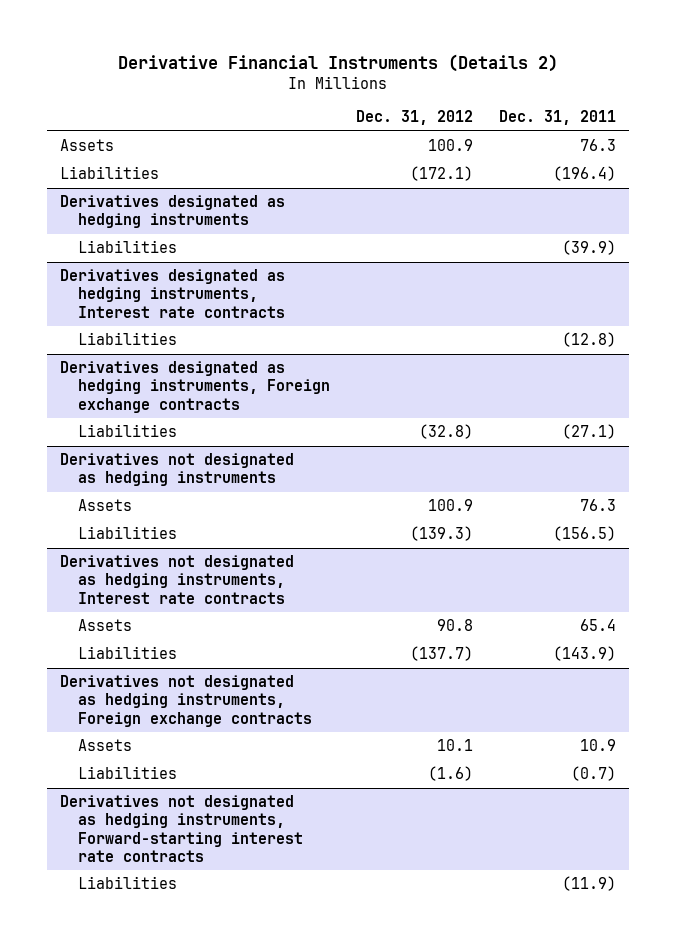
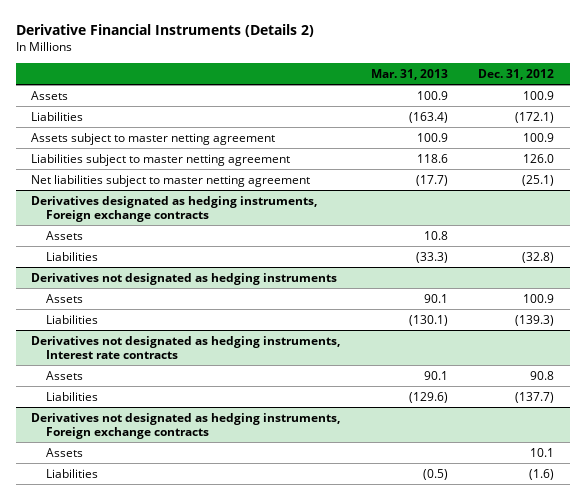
- | Dec. 31, 2012 | Dec. 31, 2011
+ | Mar. 31, 2013 | Dec. 31, 2012
- Derivatives designated as hedging instruments
- Liabilities | | (39.9)
- Derivatives designated as hedging instruments, Interest rate contracts
- Liabilities | | (12.8)
+ Assets subject to master netting agreement | 100.9 | 100.9
+ Liabilities subject to master netting agreement | 118.6 | 126.0
+ Net liabilities subject to master netting agreement | (17.7) | (25.1)
@ Derivatives designated as hedging instruments, Foreign exchange contracts
+ Assets | 10.8 |
- Derivatives not designated as hedging instruments, Forward-starting interest rate contracts
- Liabilities | | (11.9)

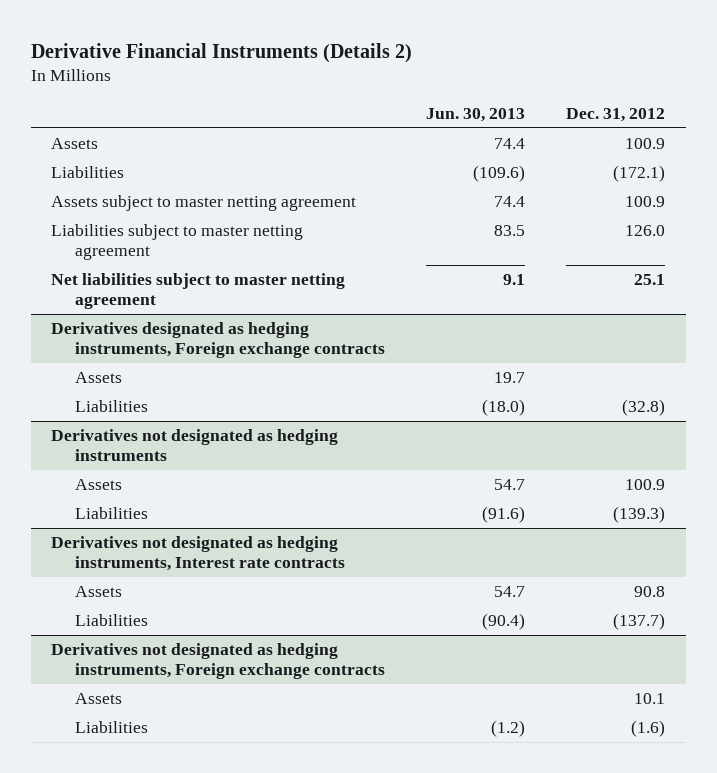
- | Mar. 31, 2013 | Dec. 31, 2012
+ | Jun. 30, 2013 | Dec. 31, 2012
- Net liabilities subject to master netting agreement | (17.7) | (25.1)
+ Net liabilities subject to master netting agreement | 9.1 | 25.1

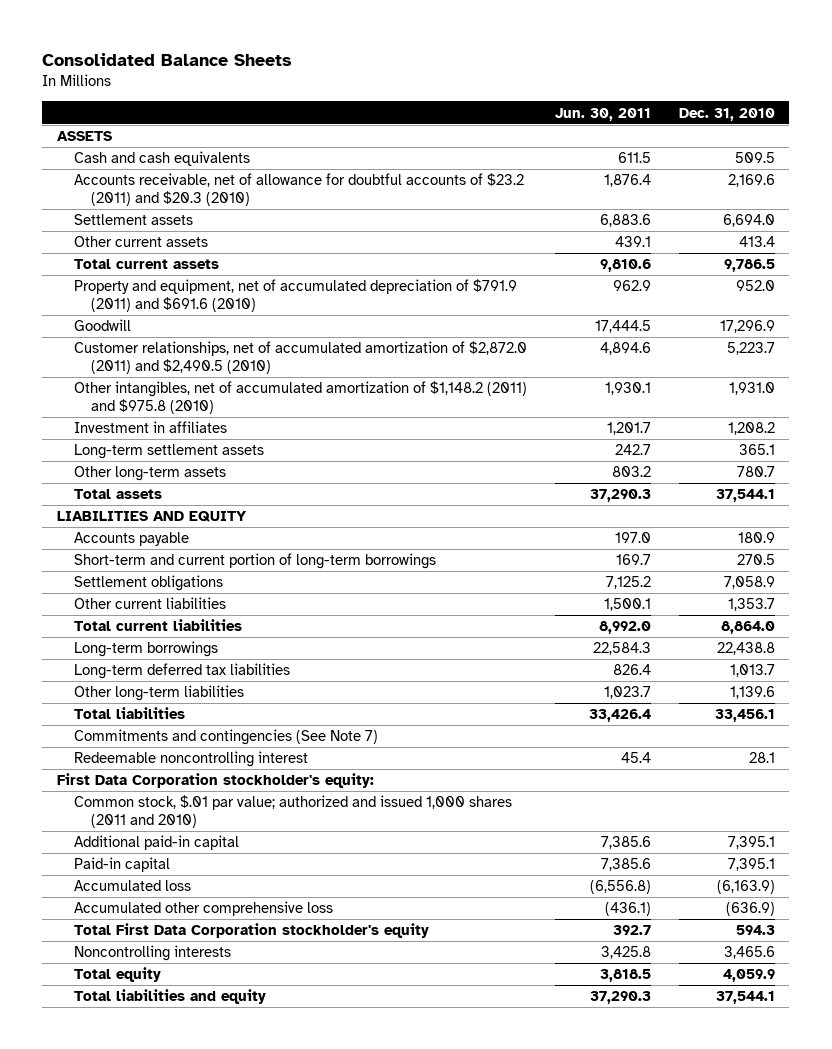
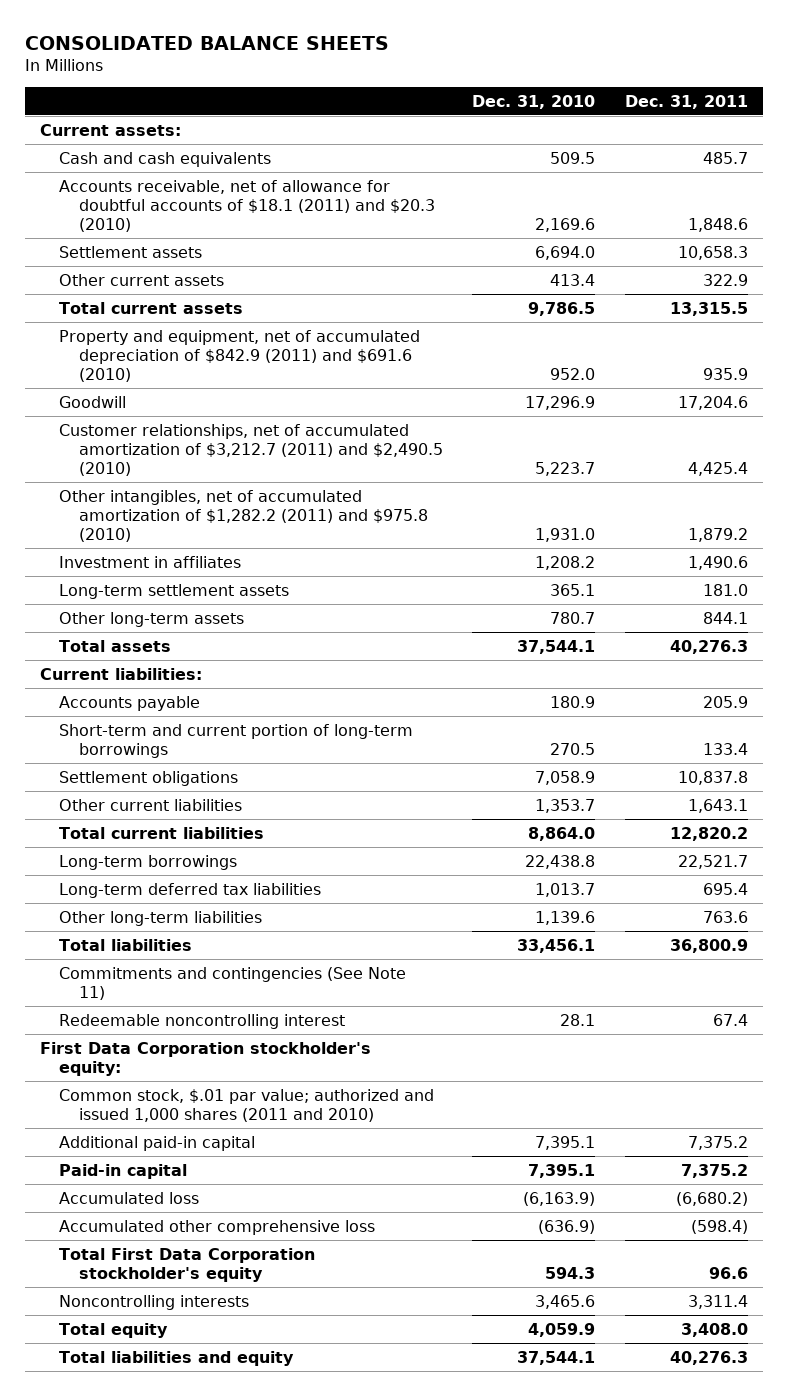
- Consolidated Balance Sheets
+ CONSOLIDATED BALANCE SHEETS
- | Jun. 30, 2011 | Dec. 31, 2010
+ | Dec. 31, 2010 | Dec. 31, 2011
- ASSETS
+ Current assets:
- Accounts receivable, net of allowance for doubtful accounts of $23.2 (2011) and $20.3 (2010) | 1,876.4 | 2,169.6
+ Accounts receivable, net of allowance for doubtful accounts of $18.1 (2011) and $20.3 (2010) | 2,169.6 | 1,848.6
- Property and equipment, net of accumulated depreciation of $791.9 (2011) and $691.6 (2010) | 962.9 | 952.0
+ Property and equipment, net of accumulated depreciation of $842.9 (2011) and $691.6 (2010) | 952.0 | 935.9
- Customer relationships, net of accumulated amortization of $2,872.0 (2011) and $2,490.5 (2010) | 4,894.6 | 5,223.7
- Other intangibles, net of accumulated amortization of $1,148.2 (2011) and $975.8 (2010) | 1,930.1 | 1,931.0
+ Customer relationships, net of accumulated amortization of $3,212.7 (2011) and $2,490.5 (2010) | 5,223.7 | 4,425.4
+ Other intangibles, net of accumulated amortization of $1,282.2 (2011) and $975.8 (2010) | 1,931.0 | 1,879.2
- LIABILITIES AND EQUITY
+ Current liabilities:
- Commitments and contingencies (See Note 7)
+ Commitments and contingencies (See Note 11)

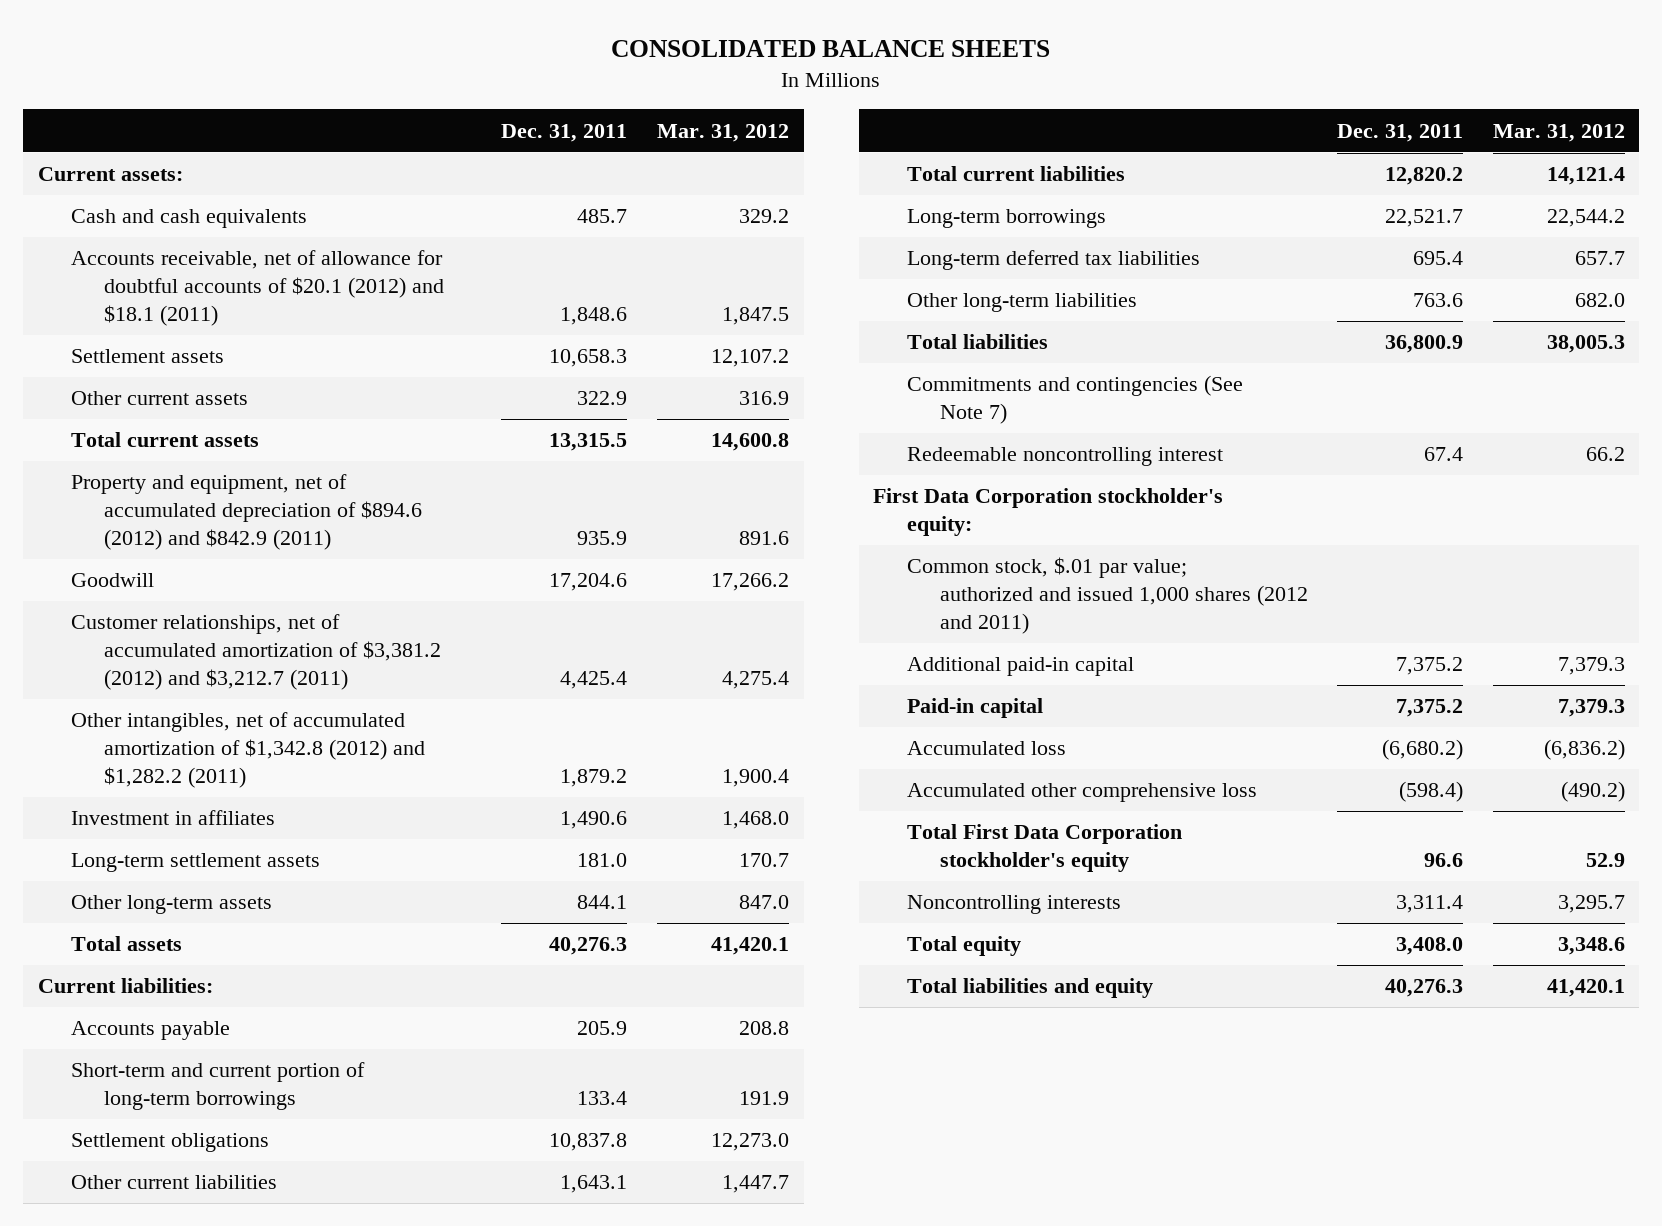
- | Dec. 31, 2010 | Dec. 31, 2011
+ | Dec. 31, 2011 | Mar. 31, 2012
- Accounts receivable, net of allowance for doubtful accounts of $18.1 (2011) and $20.3 (2010) | 2,169.6 | 1,848.6
+ Accounts receivable, net of allowance for doubtful accounts of $20.1 (2012) and $18.1 (2011) | 1,848.6 | 1,847.5
- Property and equipment, net of accumulated depreciation of $842.9 (2011) and $691.6 (2010) | 952.0 | 935.9
+ Property and equipment, net of accumulated depreciation of $894.6 (2012) and $842.9 (2011) | 935.9 | 891.6
- Customer relationships, net of accumulated amortization of $3,212.7 (2011) and $2,490.5 (2010) | 5,223.7 | 4,425.4
- Other intangibles, net of accumulated amortization of $1,282.2 (2011) and $975.8 (2010) | 1,931.0 | 1,879.2
+ Customer relationships, net of accumulated amortization of $3,381.2 (2012) and $3,212.7 (2011) | 4,425.4 | 4,275.4
+ Other intangibles, net of accumulated amortization of $1,342.8 (2012) and $1,282.2 (2011) | 1,879.2 | 1,900.4
- Commitments and contingencies (See Note 11)
+ Commitments and contingencies (See Note 7)
- Common stock, $.01 par value; authorized and issued 1,000 shares (2011 and 2010)
+ Common stock, $.01 par value; authorized and issued 1,000 shares (2012 and 2011)

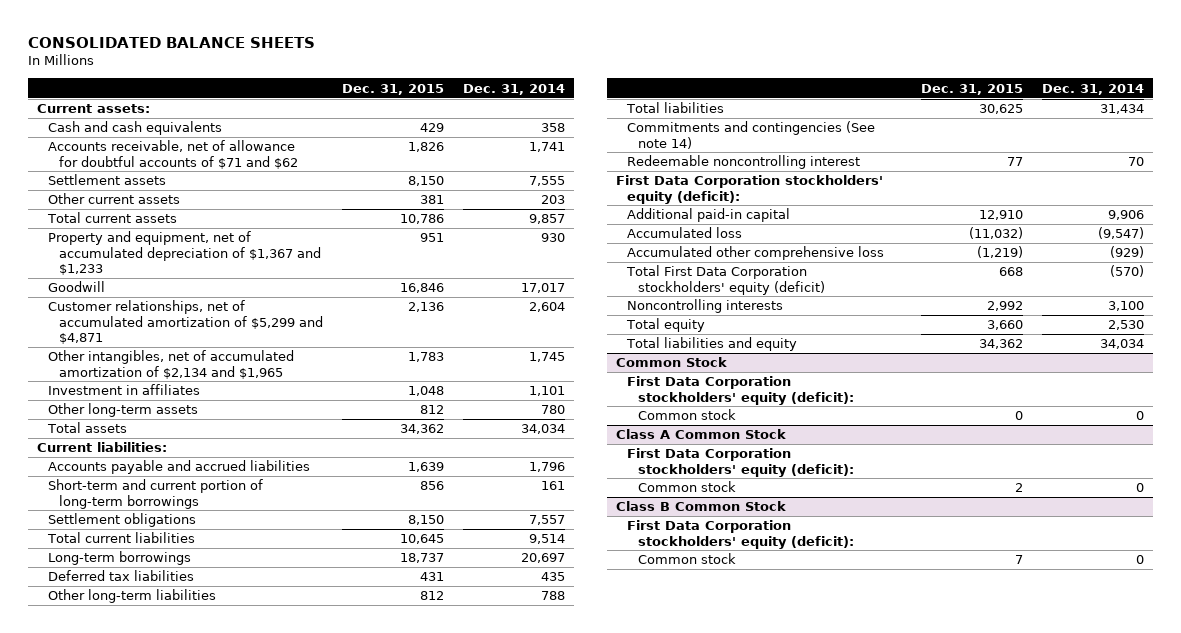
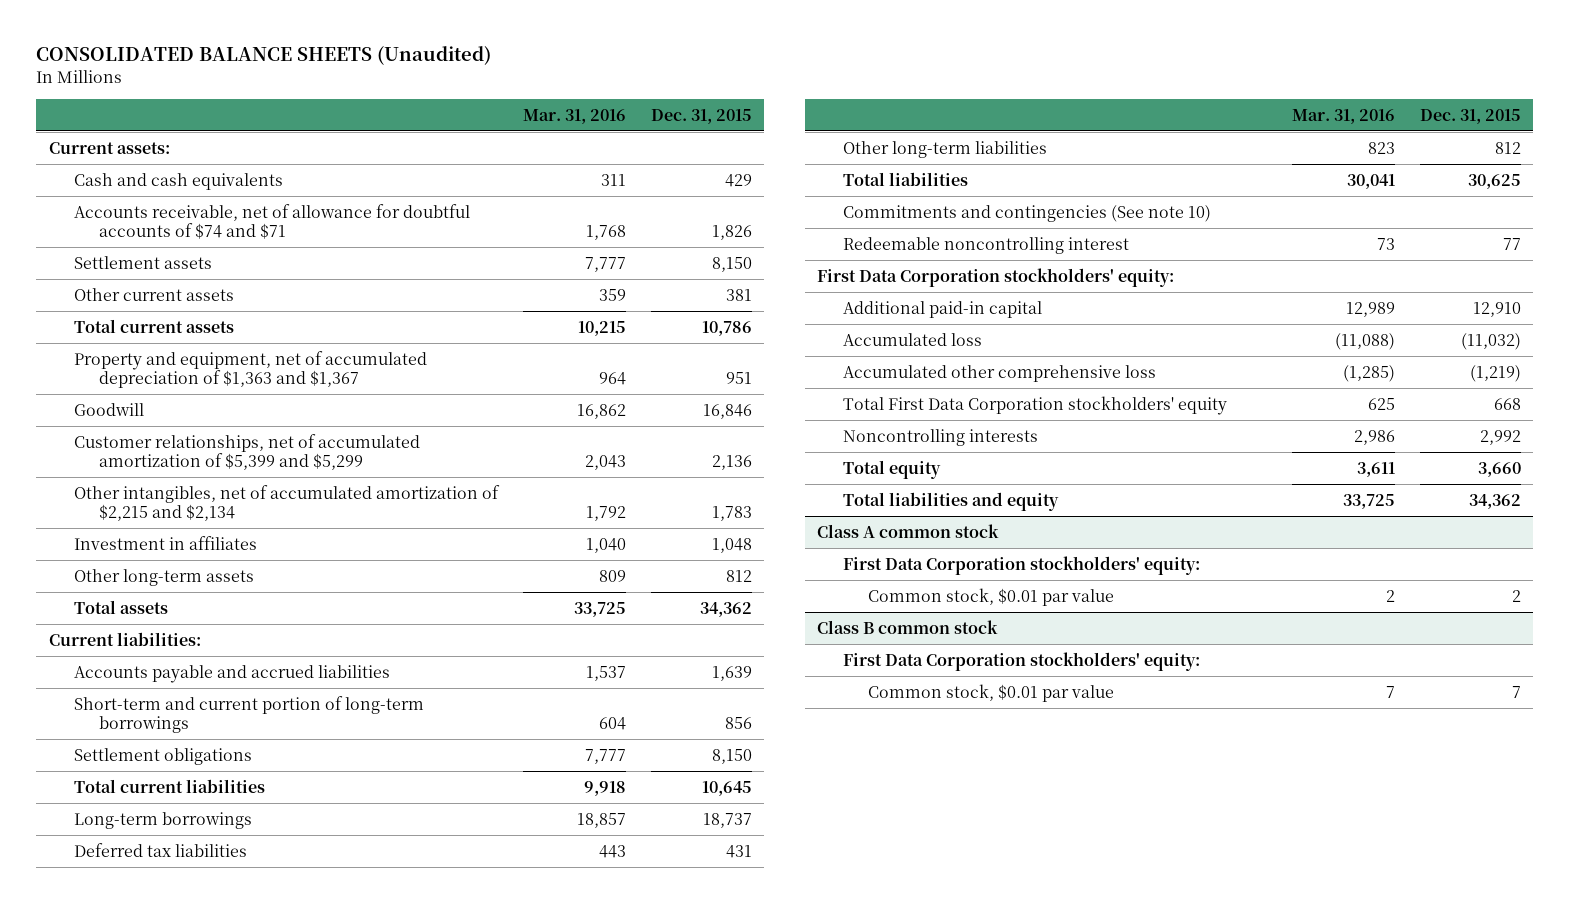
- CONSOLIDATED BALANCE SHEETS
+ CONSOLIDATED BALANCE SHEETS (Unaudited)
- | Dec. 31, 2015 | Dec. 31, 2014
+ | Mar. 31, 2016 | Dec. 31, 2015
- Accounts receivable, net of allowance for doubtful accounts of $71 and $62 | 1,826 | 1,741
+ Accounts receivable, net of allowance for doubtful accounts of $74 and $71 | 1,768 | 1,826
- Property and equipment, net of accumulated depreciation of $1,367 and $1,233 | 951 | 930
+ Property and equipment, net of accumulated depreciation of $1,363 and $1,367 | 964 | 951
- Customer relationships, net of accumulated amortization of $5,299 and $4,871 | 2,136 | 2,604
- Other intangibles, net of accumulated amortization of $2,134 and $1,965 | 1,783 | 1,745
+ Customer relationships, net of accumulated amortization of $5,399 and $5,299 | 2,043 | 2,136
+ Other intangibles, net of accumulated amortization of $2,215 and $2,134 | 1,792 | 1,783
- Commitments and contingencies (See note 14)
+ Commitments and contingencies (See note 10)
- First Data Corporation stockholders' equity (deficit):
+ First Data Corporation stockholders' equity:
- Total First Data Corporation stockholders' equity (deficit) | 668 | (570)
+ Total First Data Corporation stockholders' equity | 625 | 668
- Common Stock
- First Data Corporation stockholders' equity (deficit):
- Common stock | 0 | 0
- Class A Common Stock
- First Data Corporation stockholders' equity (deficit):
- Common stock | 2 | 0
- Class B Common Stock
- First Data Corporation stockholders' equity (deficit):
- Common stock | 7 | 0
+ Class A common stock
+ First Data Corporation stockholders' equity:
+ Common stock, $0.01 par value | 2 | 2
+ Class B common stock
+ First Data Corporation stockholders' equity:
+ Common stock, $0.01 par value | 7 | 7

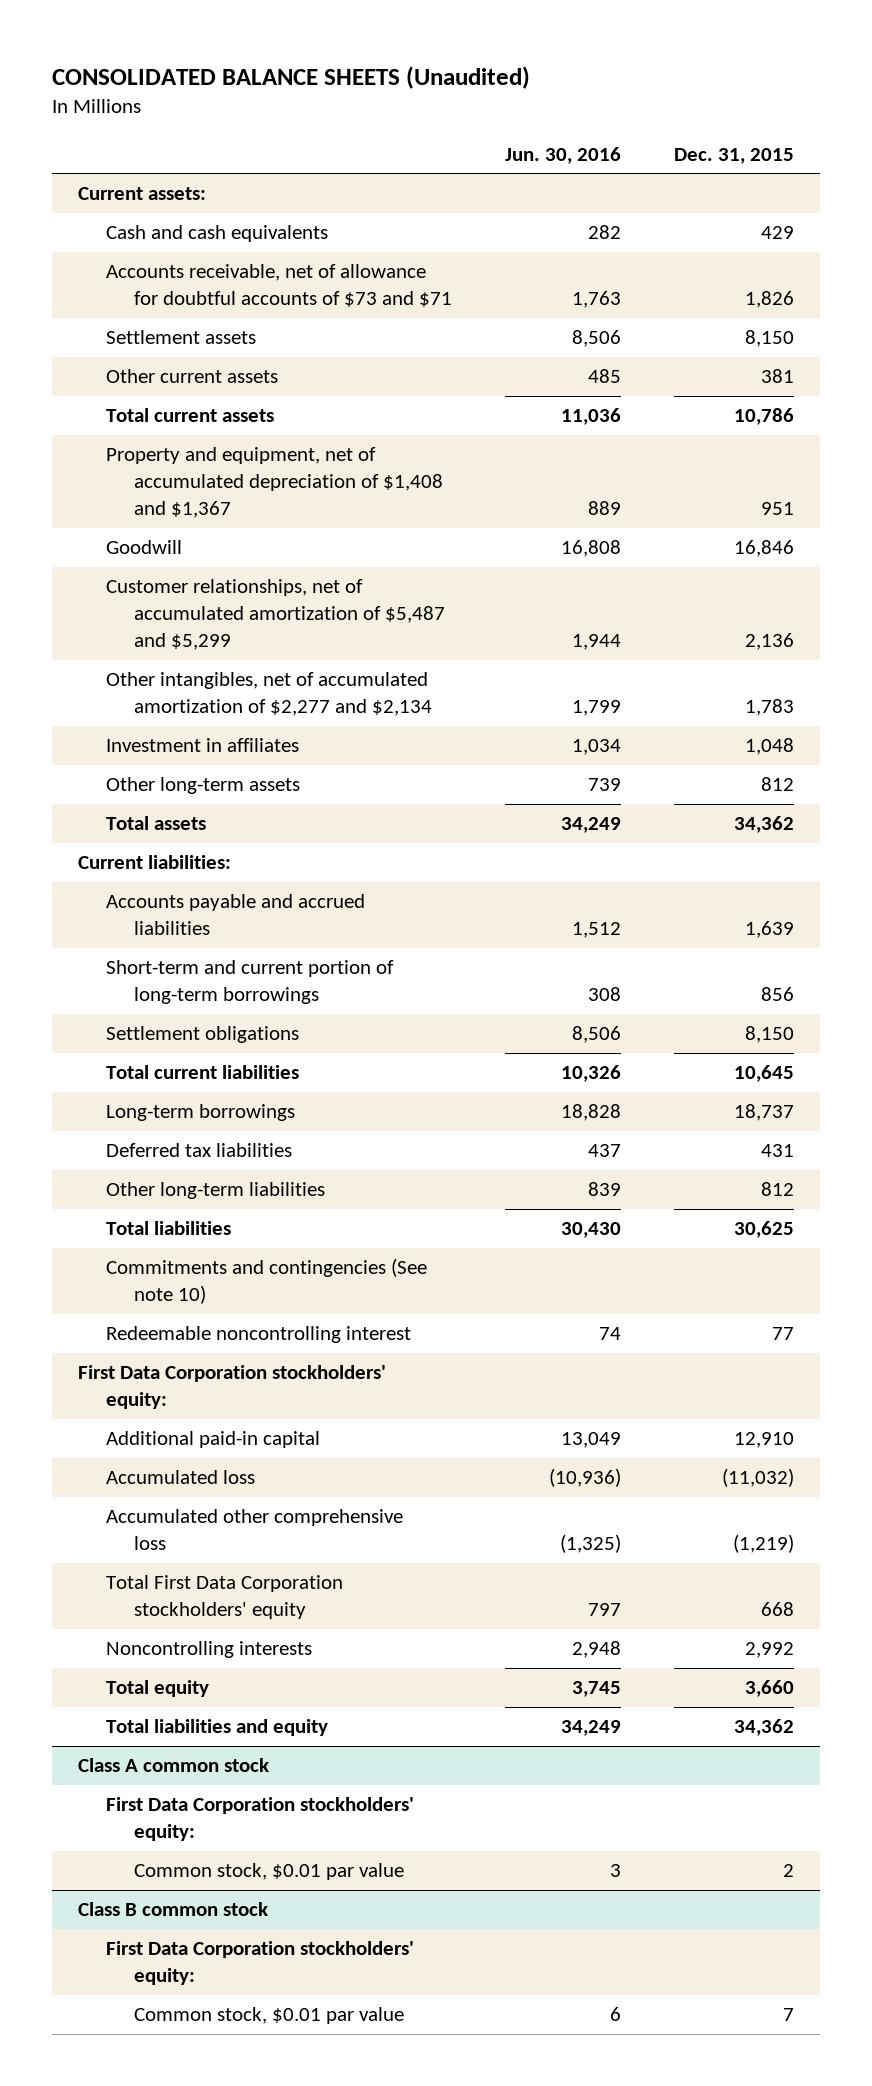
- | Mar. 31, 2016 | Dec. 31, 2015
+ | Jun. 30, 2016 | Dec. 31, 2015
- Accounts receivable, net of allowance for doubtful accounts of $74 and $71 | 1,768 | 1,826
+ Accounts receivable, net of allowance for doubtful accounts of $73 and $71 | 1,763 | 1,826
- Property and equipment, net of accumulated depreciation of $1,363 and $1,367 | 964 | 951
+ Property and equipment, net of accumulated depreciation of $1,408 and $1,367 | 889 | 951
- Customer relationships, net of accumulated amortization of $5,399 and $5,299 | 2,043 | 2,136
- Other intangibles, net of accumulated amortization of $2,215 and $2,134 | 1,792 | 1,783
+ Customer relationships, net of accumulated amortization of $5,487 and $5,299 | 1,944 | 2,136
+ Other intangibles, net of accumulated amortization of $2,277 and $2,134 | 1,799 | 1,783

